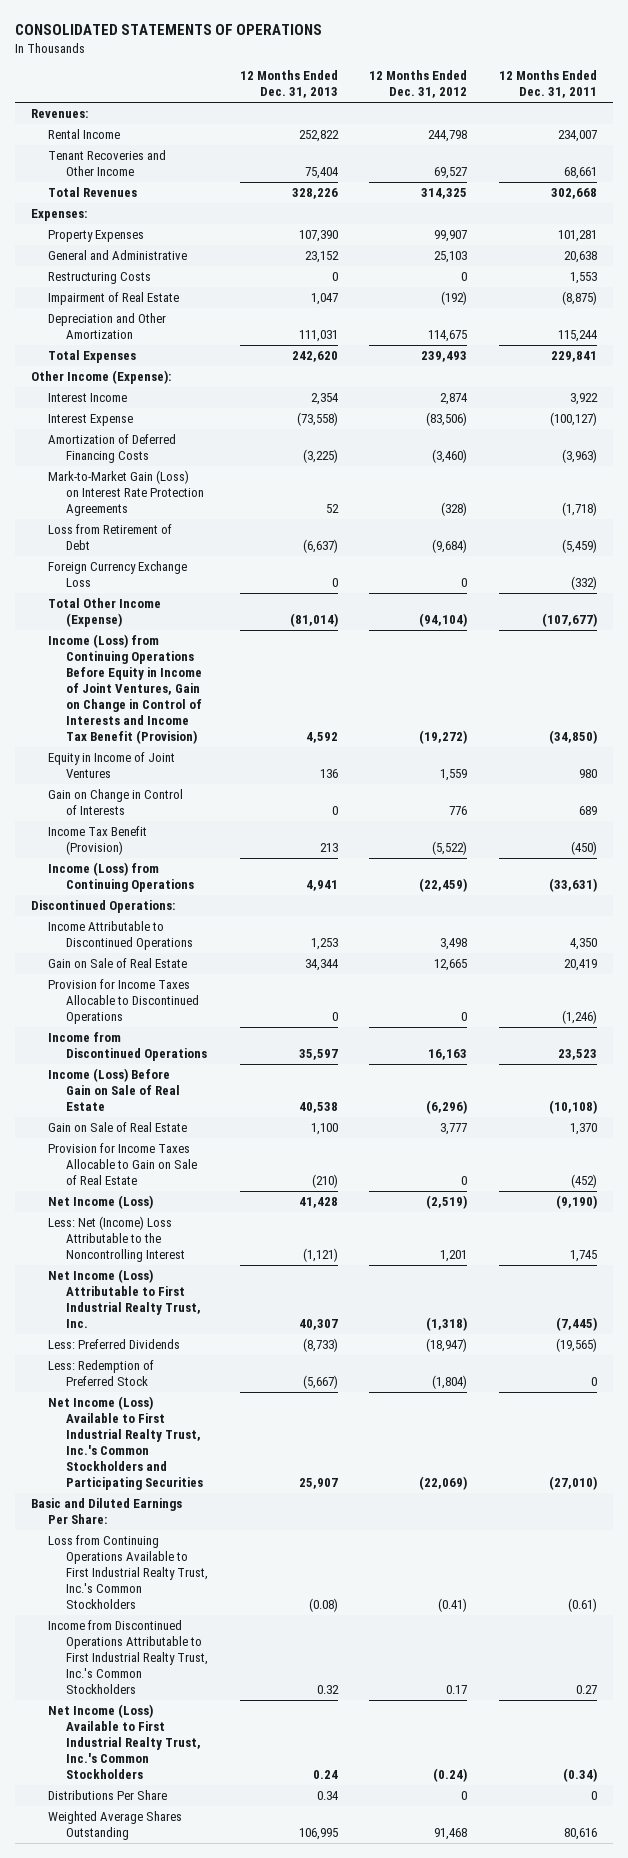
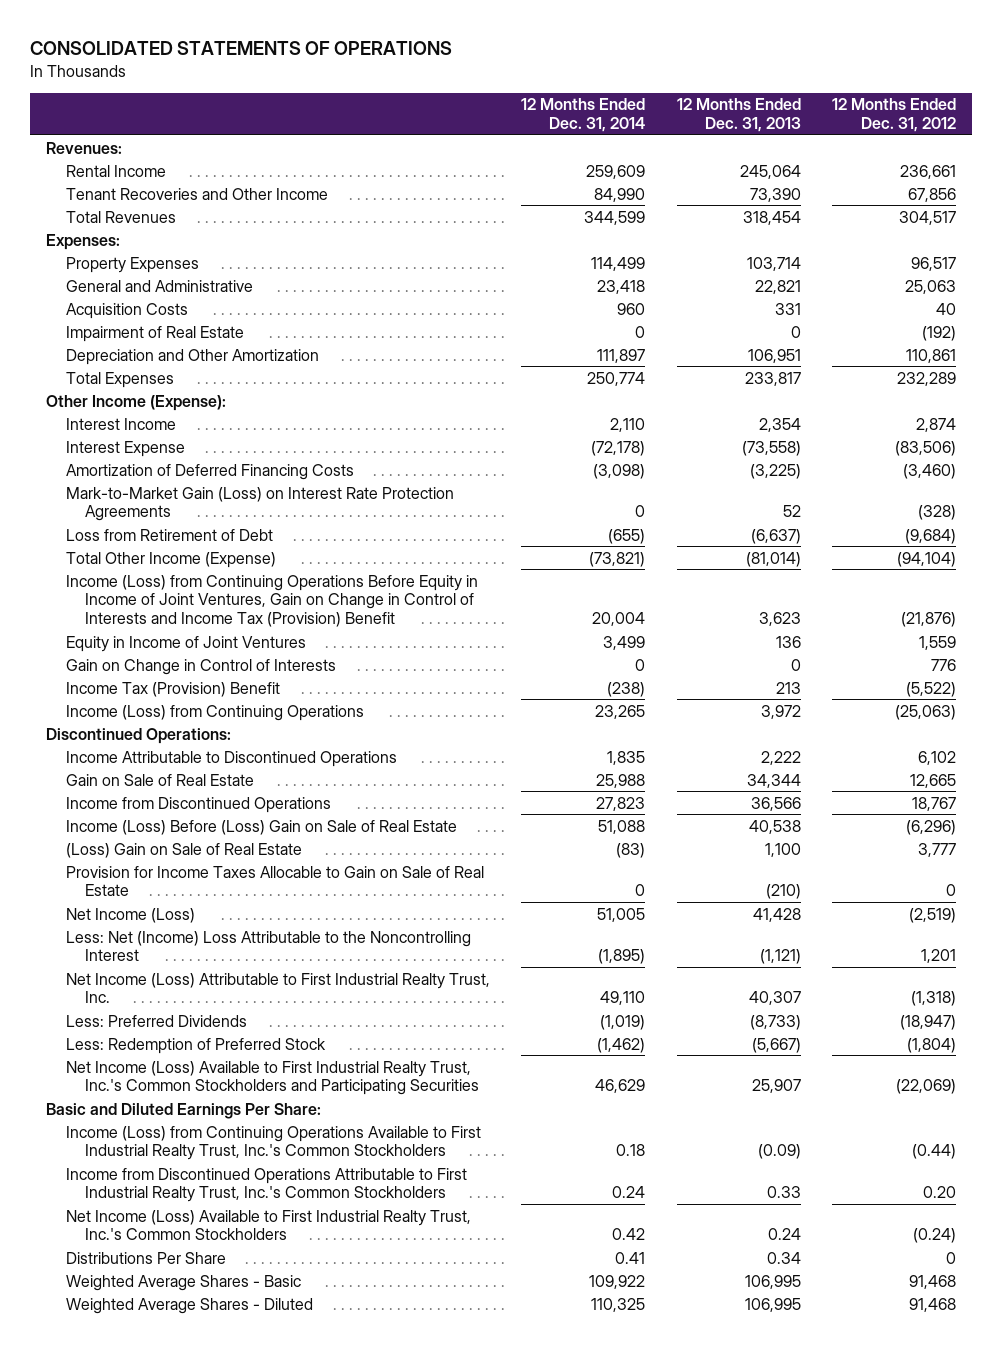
- | 12 Months Ended Dec. 31, 2013 | 12 Months Ended Dec. 31, 2012 | 12 Months Ended Dec. 31, 2011
+ | 12 Months Ended Dec. 31, 2014 | 12 Months Ended Dec. 31, 2013 | 12 Months Ended Dec. 31, 2012
- Rental Income | 252,822 | 244,798 | 234,007
- Tenant Recoveries and Other Income | 75,404 | 69,527 | 68,661
- Total Revenues | 328,226 | 314,325 | 302,668
+ Rental Income | 259,609 | 245,064 | 236,661
+ Tenant Recoveries and Other Income | 84,990 | 73,390 | 67,856
+ Total Revenues | 344,599 | 318,454 | 304,517
- Property Expenses | 107,390 | 99,907 | 101,281
- General and Administrative | 23,152 | 25,103 | 20,638
- Restructuring Costs | 0 | 0 | 1,553
- Impairment of Real Estate | 1,047 | (192) | (8,875)
- Depreciation and Other Amortization | 111,031 | 114,675 | 115,244
- Total Expenses | 242,620 | 239,493 | 229,841
+ Property Expenses | 114,499 | 103,714 | 96,517
+ General and Administrative | 23,418 | 22,821 | 25,063
+ Acquisition Costs | 960 | 331 | 40
+ Impairment of Real Estate | 0 | 0 | (192)
+ Depreciation and Other Amortization | 111,897 | 106,951 | 110,861
+ Total Expenses | 250,774 | 233,817 | 232,289
- Foreign Currency Exchange Loss | 0 | 0 | (332)
- Income (Loss) from Continuing Operations Before Equity in Income of Joint Ventures, Gain on Change in Control of Interests and Income Tax Benefit (Provision) | 4,592 | (19,272) | (34,850)
+ Income (Loss) from Continuing Operations Before Equity in Income of Joint Ventures, Gain on Change in Control of Interests and Income Tax (Provision) Benefit | 20,004 | 3,623 | (21,876)
- Income Tax Benefit (Provision) | 213 | (5,522) | (450)
- Income (Loss) from Continuing Operations | 4,941 | (22,459) | (33,631)
+ Income Tax (Provision) Benefit | (238) | 213 | (5,522)
+ Income (Loss) from Continuing Operations | 23,265 | 3,972 | (25,063)
- Income Attributable to Discontinued Operations | 1,253 | 3,498 | 4,350
+ Income Attributable to Discontinued Operations | 1,835 | 2,222 | 6,102
- Provision for Income Taxes Allocable to Discontinued Operations | 0 | 0 | (1,246)
- Income from Discontinued Operations | 35,597 | 16,163 | 23,523
- Income (Loss) Before Gain on Sale of Real Estate | 40,538 | (6,296) | (10,108)
- Gain on Sale of Real Estate | 1,100 | 3,777 | 1,370
+ Income from Discontinued Operations | 27,823 | 36,566 | 18,767
+ Income (Loss) Before (Loss) Gain on Sale of Real Estate | 51,088 | 40,538 | (6,296)
+ (Loss) Gain on Sale of Real Estate | (83) | 1,100 | 3,777
- Loss from Continuing Operations Available to First Industrial Realty Trust, Inc.'s Common Stockholders | (0.08) | (0.41) | (0.61)
- Income from Discontinued Operations Attributable to First Industrial Realty Trust, Inc.'s Common Stockholders | 0.32 | 0.17 | 0.27
+ Income (Loss) from Continuing Operations Available to First Industrial Realty Trust, Inc.'s Common Stockholders | 0.18 | (0.09) | (0.44)
+ Income from Discontinued Operations Attributable to First Industrial Realty Trust, Inc.'s Common Stockholders | 0.24 | 0.33 | 0.20
- Weighted Average Shares Outstanding | 106,995 | 91,468 | 80,616
+ Weighted Average Shares - Basic | 109,922 | 106,995 | 91,468
+ Weighted Average Shares - Diluted | 110,325 | 106,995 | 91,468

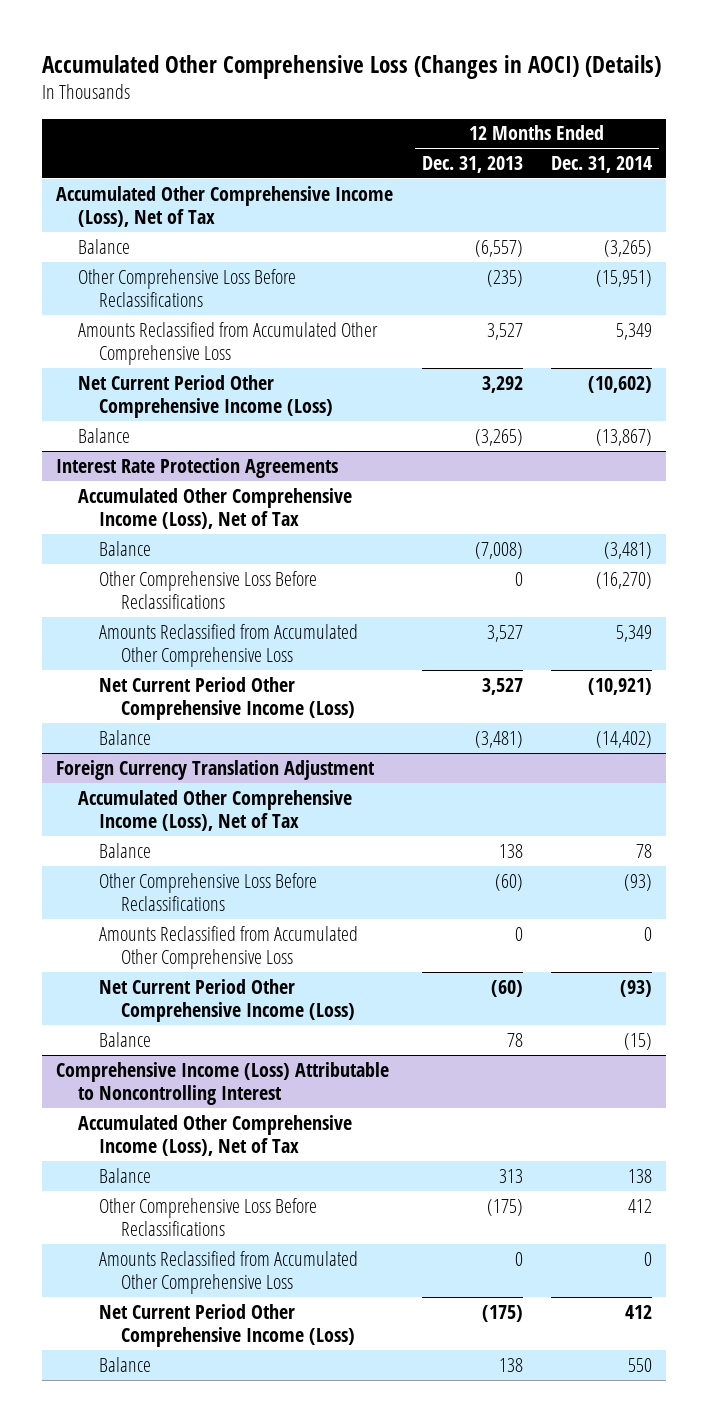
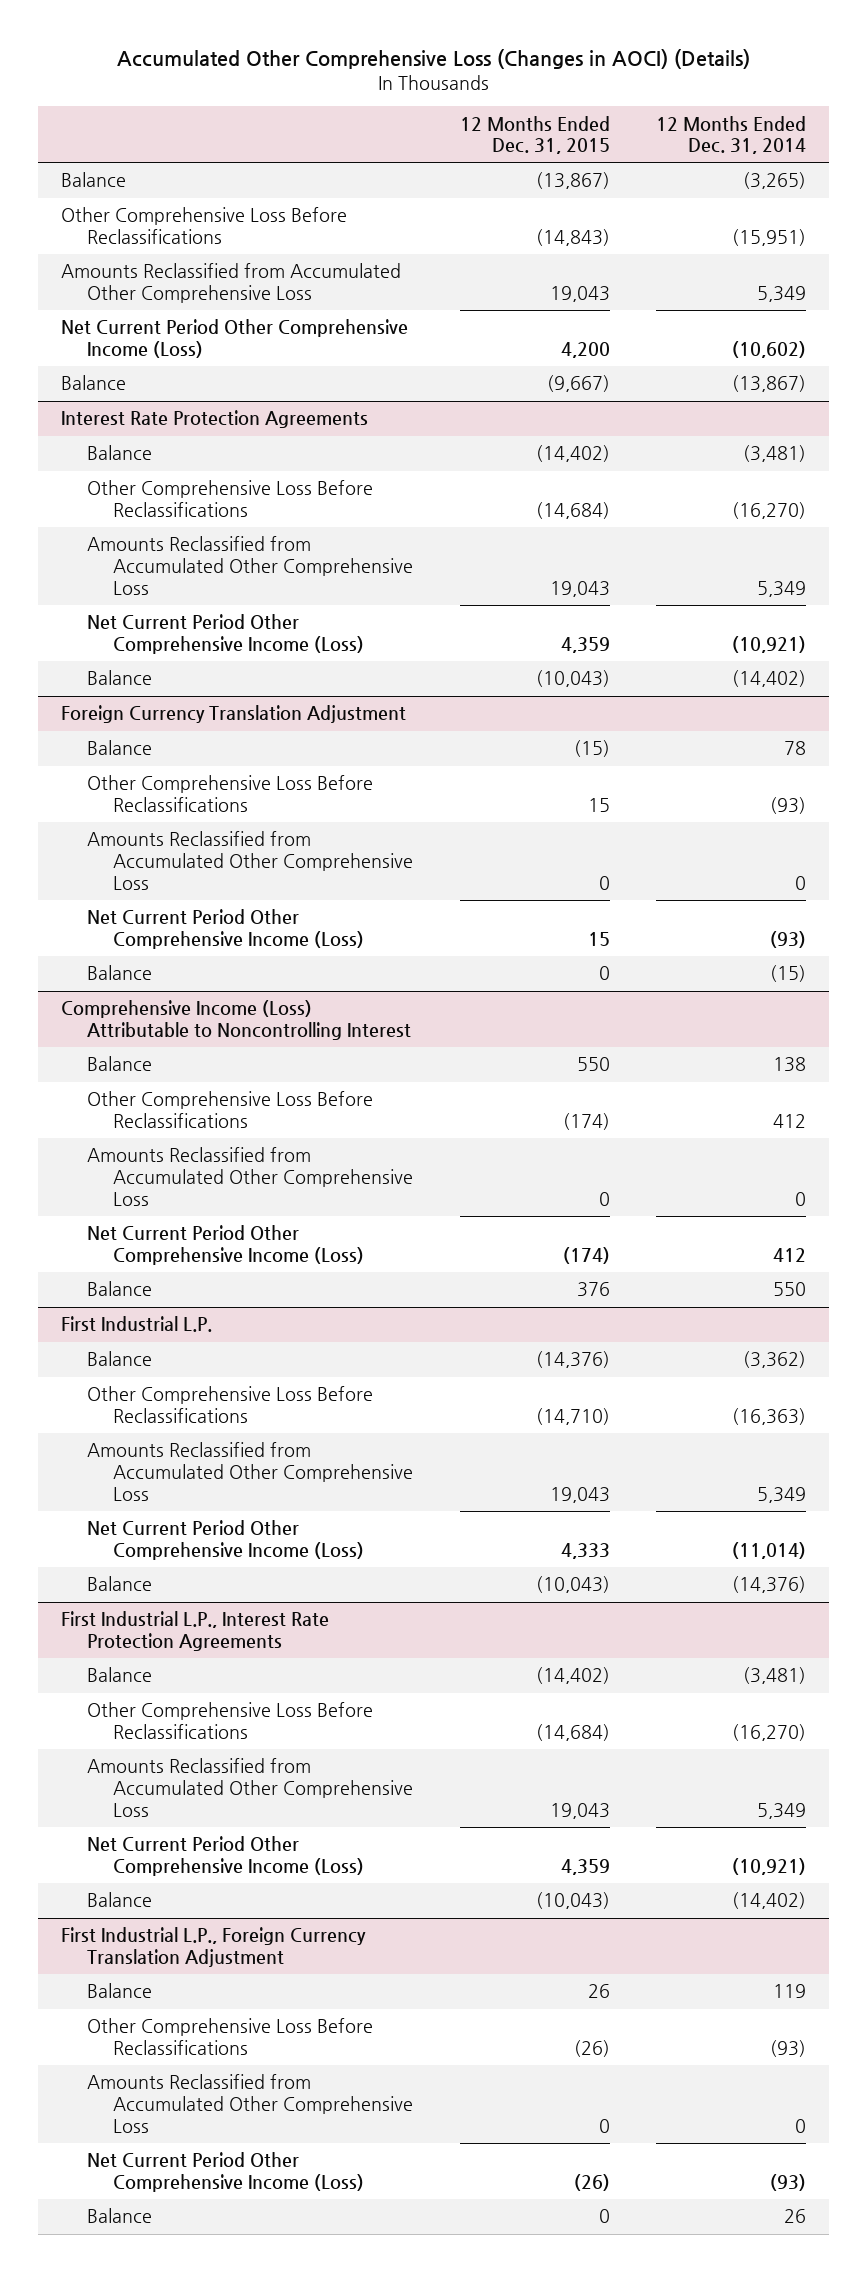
- | 12 Months Ended Dec. 31, 2013 | 12 Months Ended Dec. 31, 2014
+ | 12 Months Ended Dec. 31, 2015 | 12 Months Ended Dec. 31, 2014
- Accumulated Other Comprehensive Income (Loss), Net of Tax
@ Interest Rate Protection Agreements
- Accumulated Other Comprehensive Income (Loss), Net of Tax
@ Foreign Currency Translation Adjustment
- Accumulated Other Comprehensive Income (Loss), Net of Tax
@ Comprehensive Income (Loss) Attributable to Noncontrolling Interest
- Accumulated Other Comprehensive Income (Loss), Net of Tax
+ First Industrial L.P.
+ Balance | (14,376) | (3,362)
+ Other Comprehensive Loss Before Reclassifications | (14,710) | (16,363)
+ Amounts Reclassified from Accumulated Other Comprehensive Loss | 19,043 | 5,349
+ Net Current Period Other Comprehensive Income (Loss) | 4,333 | (11,014)
+ Balance | (10,043) | (14,376)
+ First Industrial L.P., Interest Rate Protection Agreements
+ Balance | (14,402) | (3,481)
+ Other Comprehensive Loss Before Reclassifications | (14,684) | (16,270)
+ Amounts Reclassified from Accumulated Other Comprehensive Loss | 19,043 | 5,349
+ Net Current Period Other Comprehensive Income (Loss) | 4,359 | (10,921)
+ Balance | (10,043) | (14,402)
+ First Industrial L.P., Foreign Currency Translation Adjustment
+ Balance | 26 | 119
+ Other Comprehensive Loss Before Reclassifications | (26) | (93)
+ Amounts Reclassified from Accumulated Other Comprehensive Loss | 0 | 0
+ Net Current Period Other Comprehensive Income (Loss) | (26) | (93)
+ Balance | 0 | 26

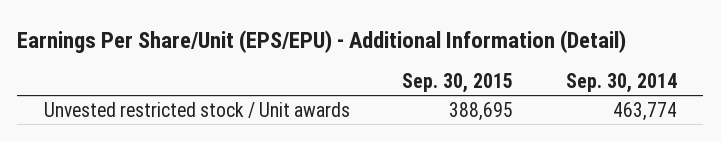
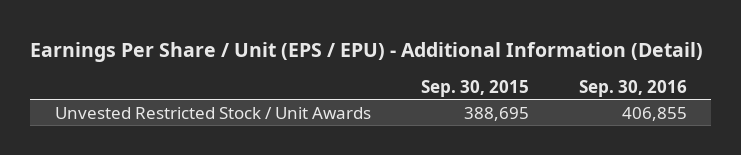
- Earnings Per Share/Unit (EPS/EPU) - Additional Information (Detail)
+ Earnings Per Share / Unit (EPS / EPU) - Additional Information (Detail)
- | Sep. 30, 2015 | Sep. 30, 2014
+ | Sep. 30, 2015 | Sep. 30, 2016
- Unvested restricted stock / Unit awards | 388,695 | 463,774
+ Unvested Restricted Stock / Unit Awards | 388,695 | 406,855

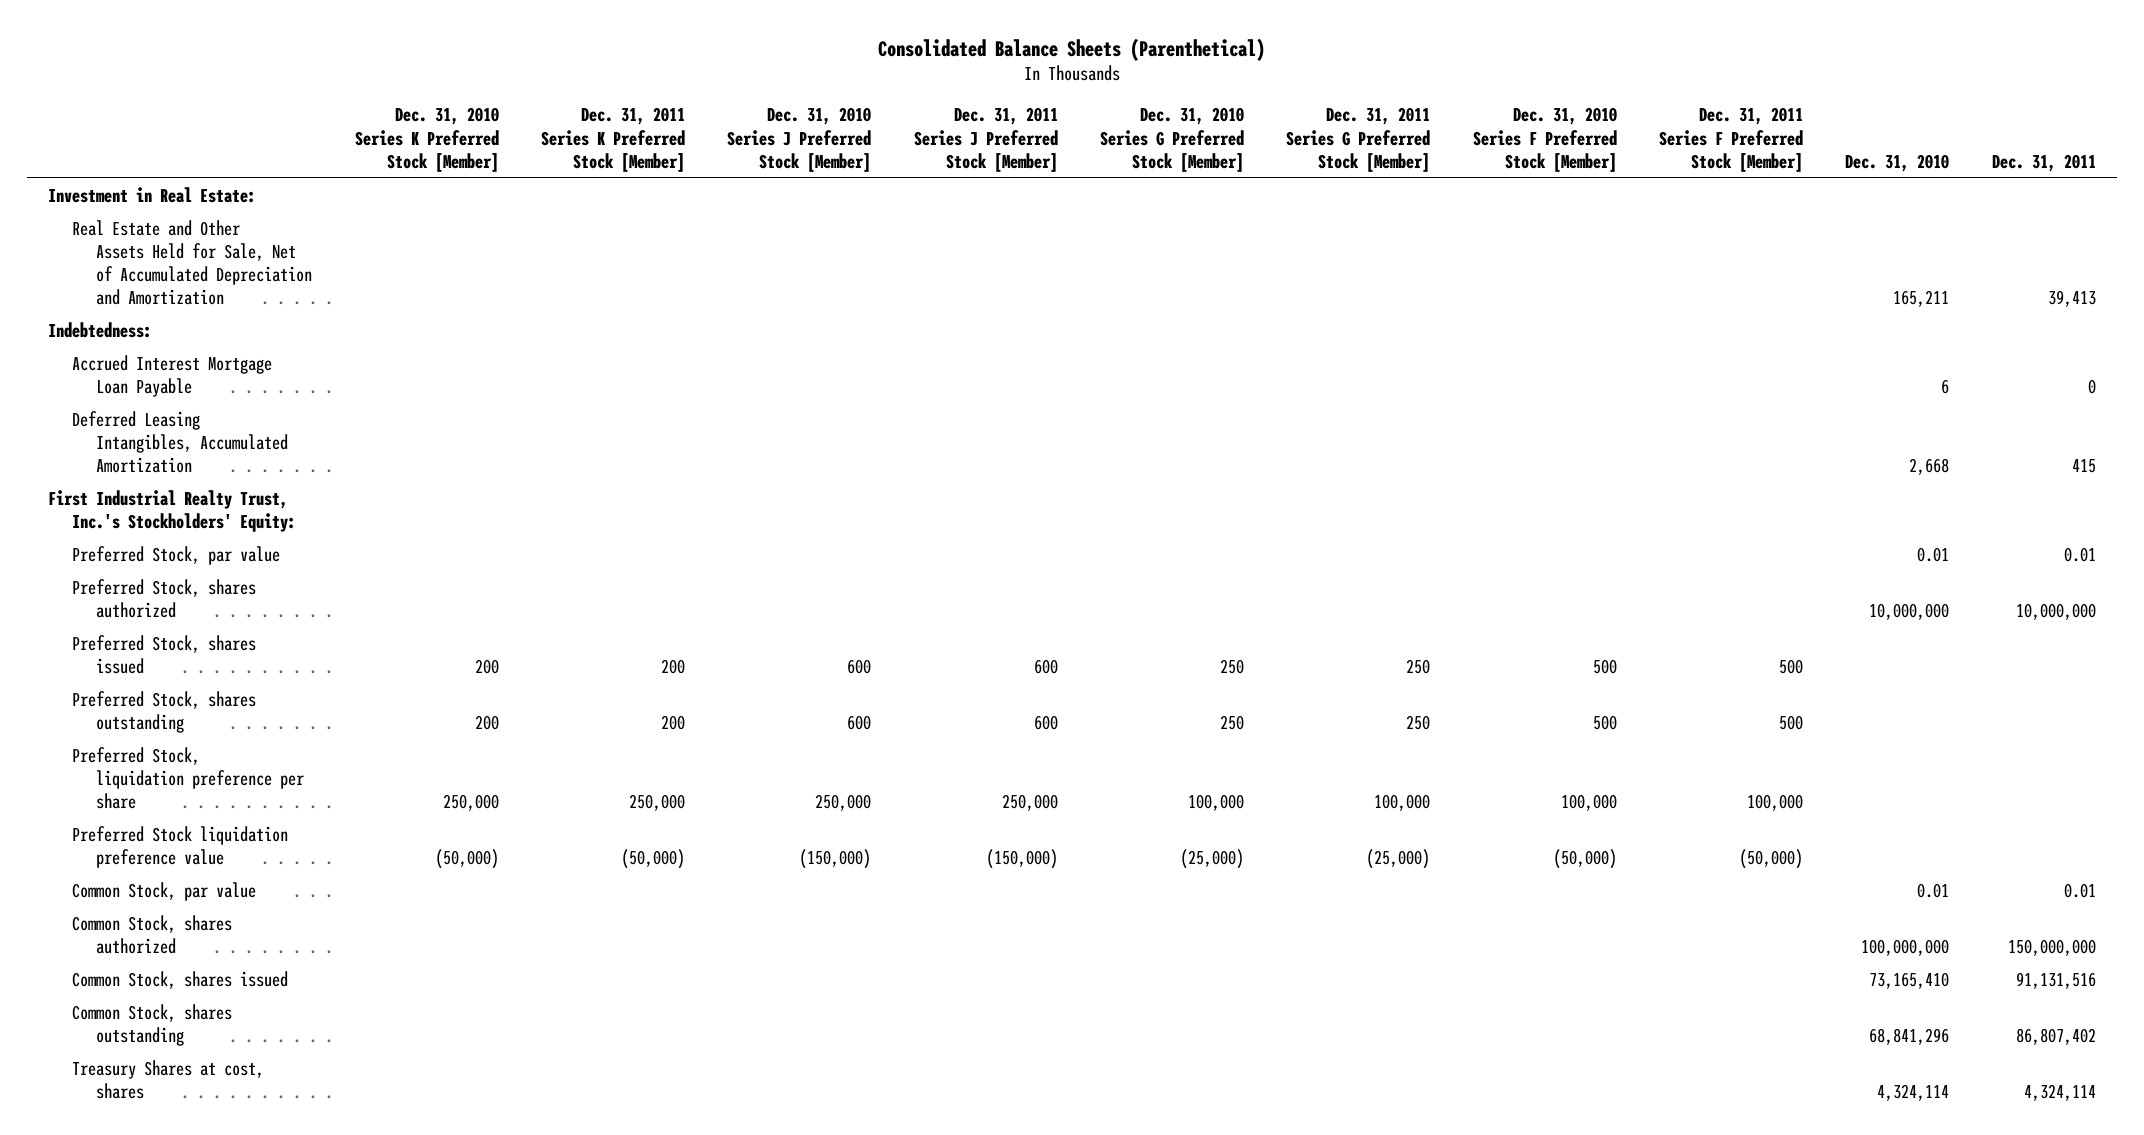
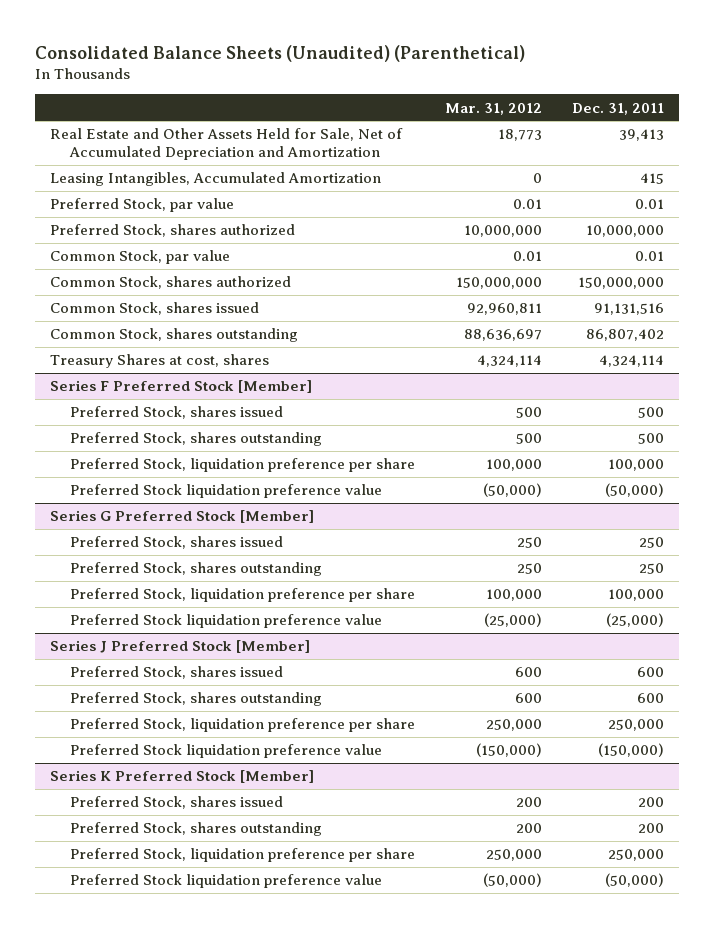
- Consolidated Balance Sheets (Parenthetical)
+ Consolidated Balance Sheets (Unaudited) (Parenthetical)
- | Dec. 31, 2010 Series K Preferred Stock [Member] | Dec. 31, 2011 Series K Preferred Stock [Member] | Dec. 31, 2010 Series J Preferred Stock [Member] | Dec. 31, 2011 Series J Preferred Stock [Member] | Dec. 31, 2010 Series G Preferred Stock [Member] | Dec. 31, 2011 Series G Preferred Stock [Member] | Dec. 31, 2010 Series F Preferred Stock [Member] | Dec. 31, 2011 Series F Preferred Stock [Member] | Dec. 31, 2010 | Dec. 31, 2011
+ | Mar. 31, 2012 | Dec. 31, 2011
- Investment in Real Estate:
- Indebtedness:
- Accrued Interest Mortgage Loan Payable | | | | | | | | | 6 | 0
- Deferred Leasing Intangibles, Accumulated Amortization | | | | | | | | | 2,668 | 415
- First Industrial Realty Trust, Inc.'s Stockholders' Equity:
+ Leasing Intangibles, Accumulated Amortization | 0 | 415
- Preferred Stock, shares issued | 200 | 200 | 600 | 600 | 250 | 250 | 500 | 500 | |
- Preferred Stock, shares outstanding | 200 | 200 | 600 | 600 | 250 | 250 | 500 | 500 | |
- Preferred Stock, liquidation preference per share | 250,000 | 250,000 | 250,000 | 250,000 | 100,000 | 100,000 | 100,000 | 100,000 | |
- Preferred Stock liquidation preference value | (50,000) | (50,000) | (150,000) | (150,000) | (25,000) | (25,000) | (50,000) | (50,000) | |
+ Series F Preferred Stock [Member]
+ Preferred Stock, shares issued | 500 | 500
+ Preferred Stock, shares outstanding | 500 | 500
+ Preferred Stock, liquidation preference per share | 100,000 | 100,000
+ Preferred Stock liquidation preference value | (50,000) | (50,000)
+ Series G Preferred Stock [Member]
+ Preferred Stock, shares issued | 250 | 250
+ Preferred Stock, shares outstanding | 250 | 250
+ Preferred Stock, liquidation preference per share | 100,000 | 100,000
+ Preferred Stock liquidation preference value | (25,000) | (25,000)
+ Series J Preferred Stock [Member]
+ Preferred Stock, shares issued | 600 | 600
+ Preferred Stock, shares outstanding | 600 | 600
+ Preferred Stock, liquidation preference per share | 250,000 | 250,000
+ Preferred Stock liquidation preference value | (150,000) | (150,000)
+ Series K Preferred Stock [Member]
+ Preferred Stock, shares issued | 200 | 200
+ Preferred Stock, shares outstanding | 200 | 200
+ Preferred Stock, liquidation preference per share | 250,000 | 250,000
+ Preferred Stock liquidation preference value | (50,000) | (50,000)

